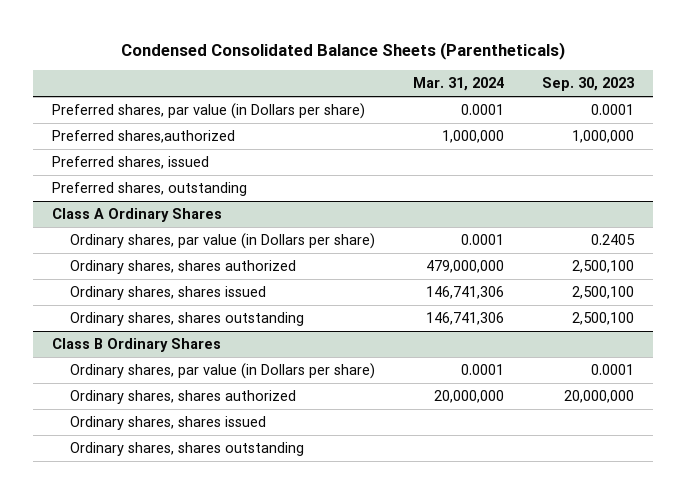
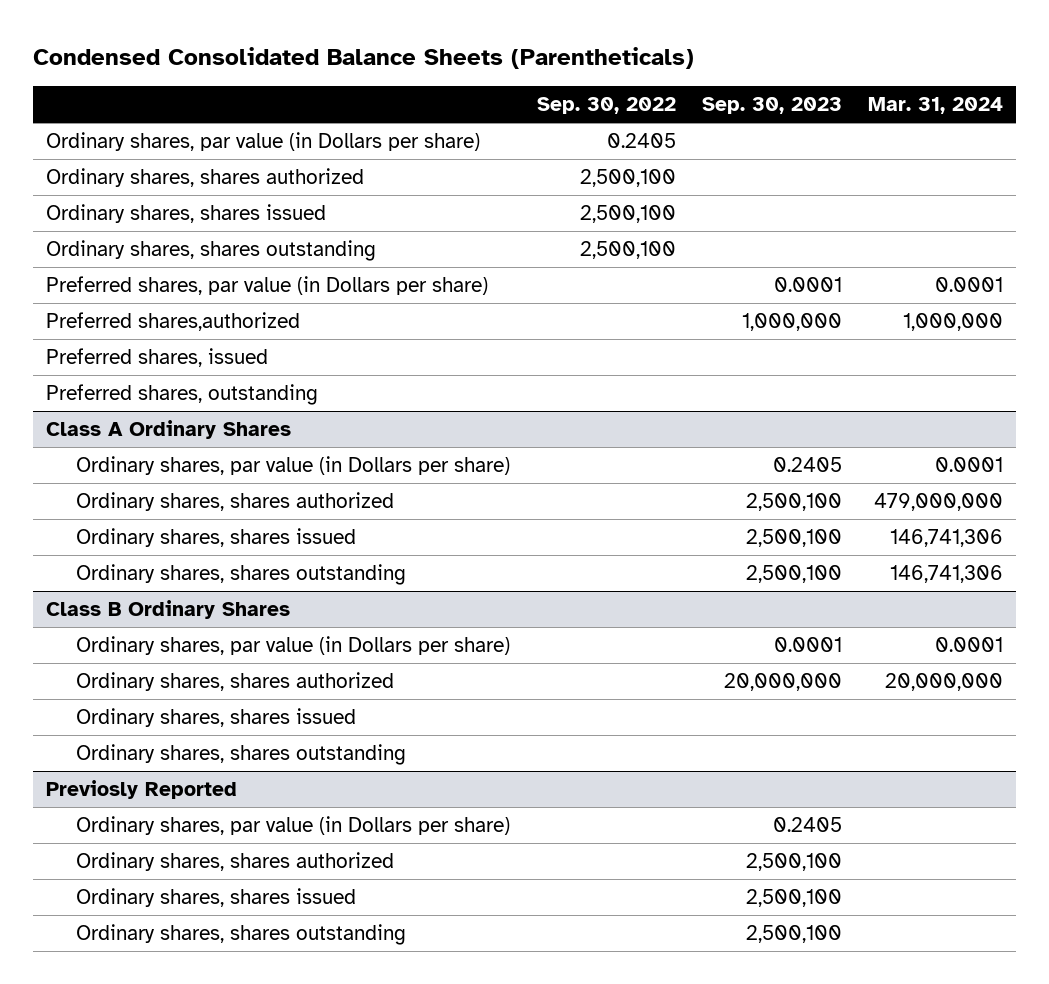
- | Mar. 31, 2024 | Sep. 30, 2023
+ | Sep. 30, 2022 | Sep. 30, 2023 | Mar. 31, 2024
+ Ordinary shares, par value (in Dollars per share) | 0.2405 | |
+ Ordinary shares, shares authorized | 2,500,100 | |
+ Ordinary shares, shares issued | 2,500,100 | |
+ Ordinary shares, shares outstanding | 2,500,100 | |
+ Previosly Reported
+ Ordinary shares, par value (in Dollars per share) | | 0.2405 |
+ Ordinary shares, shares authorized | | 2,500,100 |
+ Ordinary shares, shares issued | | 2,500,100 |
+ Ordinary shares, shares outstanding | | 2,500,100 |

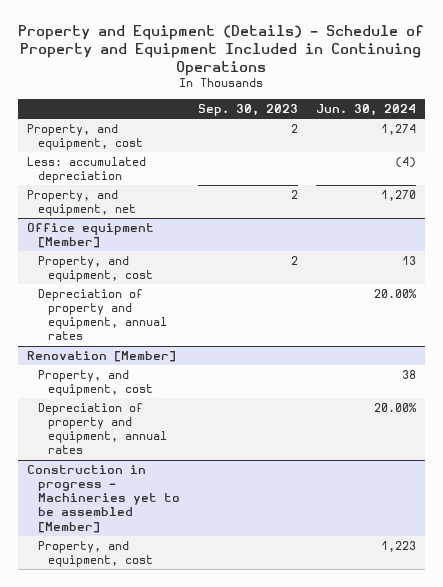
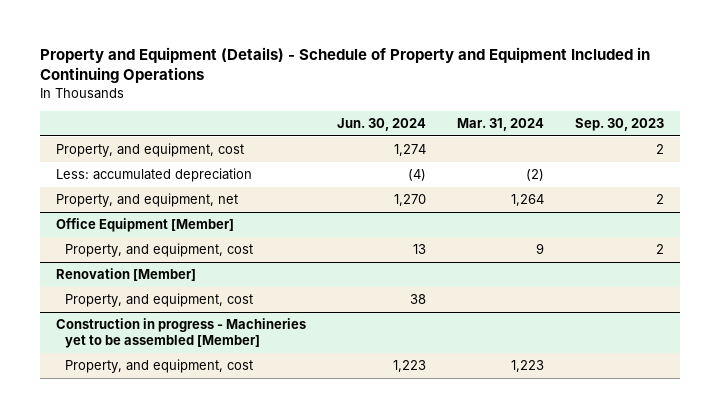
- | Sep. 30, 2023 | Jun. 30, 2024
+ | Jun. 30, 2024 | Mar. 31, 2024 | Sep. 30, 2023
- Office equipment [Member]
+ Office Equipment [Member]
- Depreciation of property and equipment, annual rates | | 20.00%
@ Renovation [Member]
- Depreciation of property and equipment, annual rates | | 20.00%

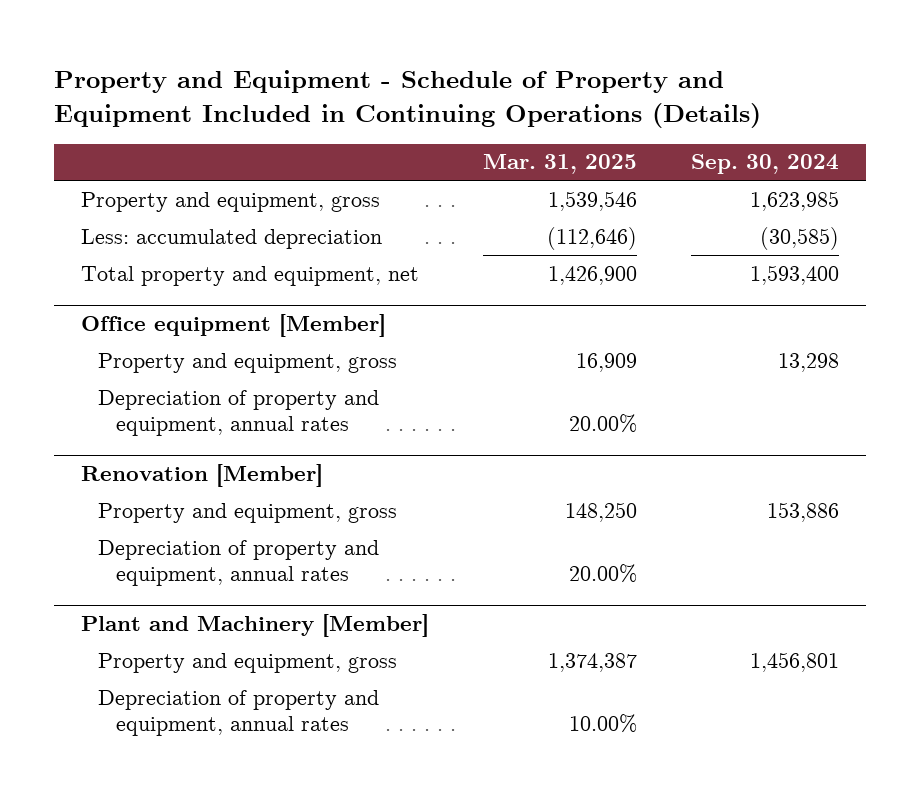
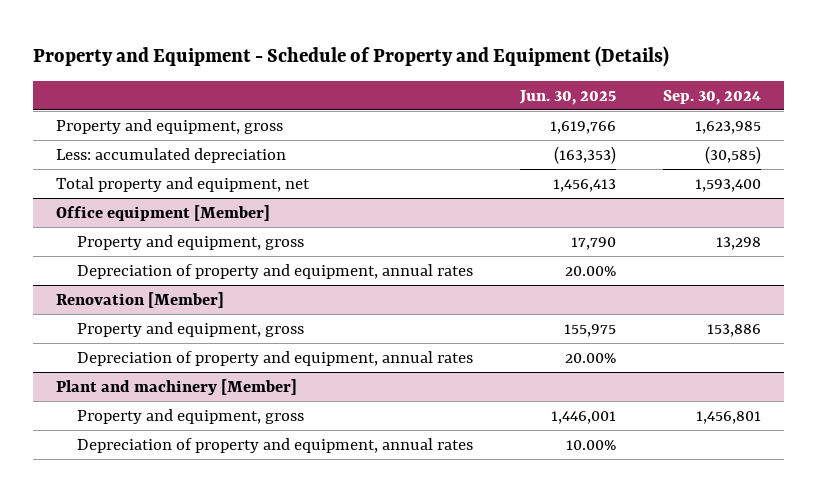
- Property and Equipment - Schedule of Property and Equipment Included in Continuing Operations (Details)
+ Property and Equipment - Schedule of Property and Equipment (Details)
- | Mar. 31, 2025 | Sep. 30, 2024
+ | Jun. 30, 2025 | Sep. 30, 2024
- Plant and Machinery [Member]
+ Plant and machinery [Member]

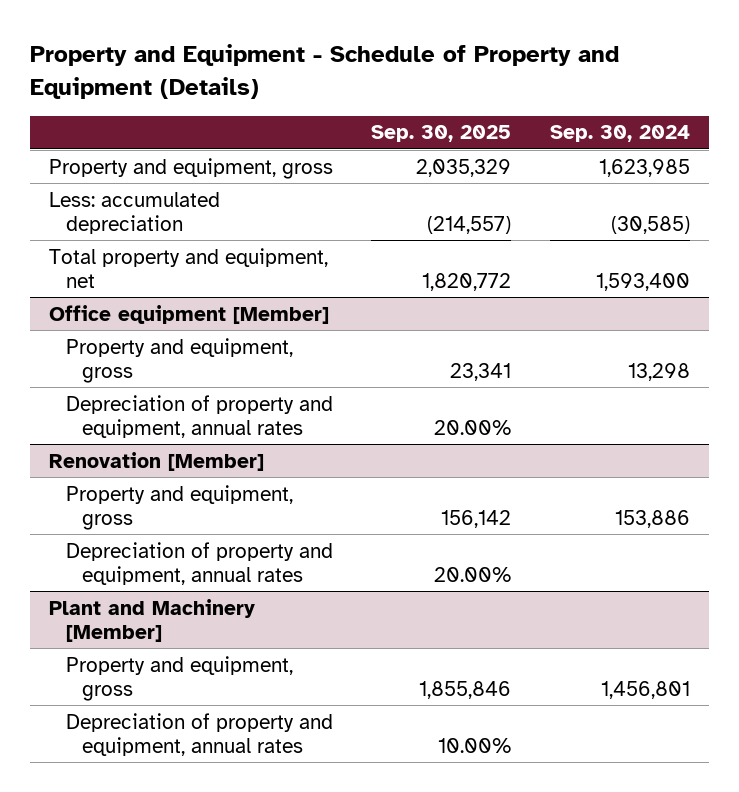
- | Jun. 30, 2025 | Sep. 30, 2024
+ | Sep. 30, 2025 | Sep. 30, 2024
- Plant and machinery [Member]
+ Plant and Machinery [Member]

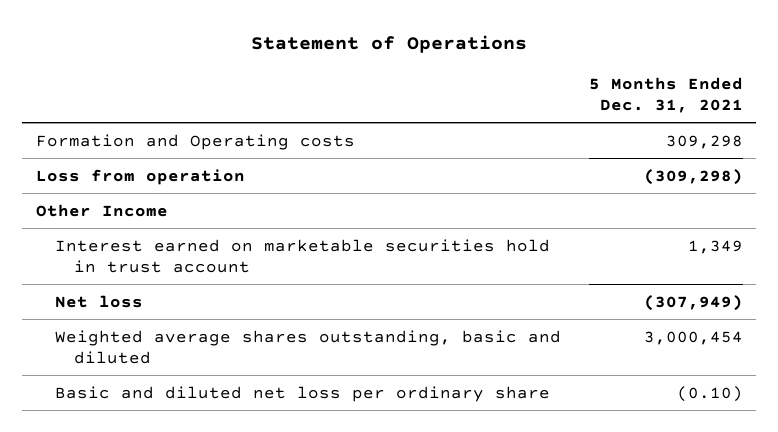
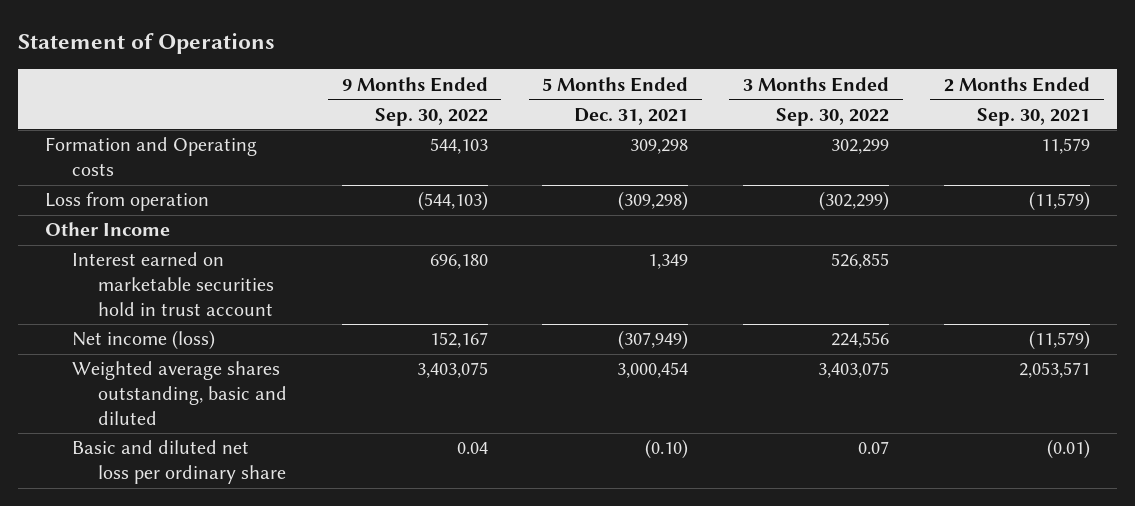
- | 5 Months Ended Dec. 31, 2021
+ | 9 Months Ended Sep. 30, 2022 | 5 Months Ended Dec. 31, 2021 | 3 Months Ended Sep. 30, 2022 | 2 Months Ended Sep. 30, 2021
- Net loss | (307,949)
+ Net income (loss) | 152,167 | (307,949) | 224,556 | (11,579)

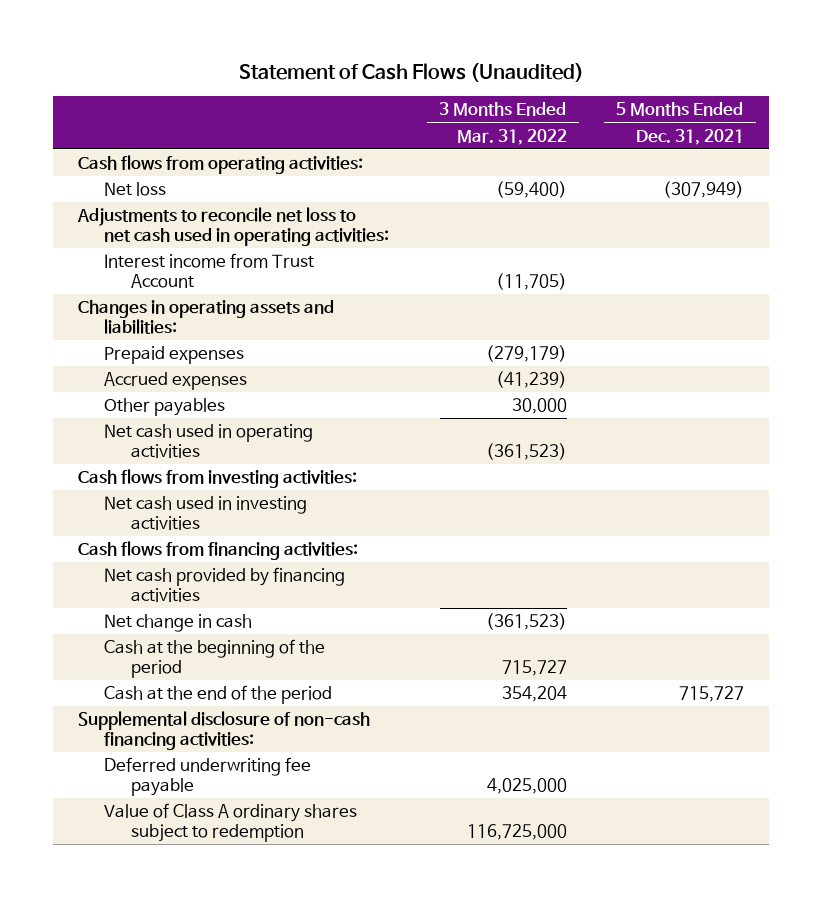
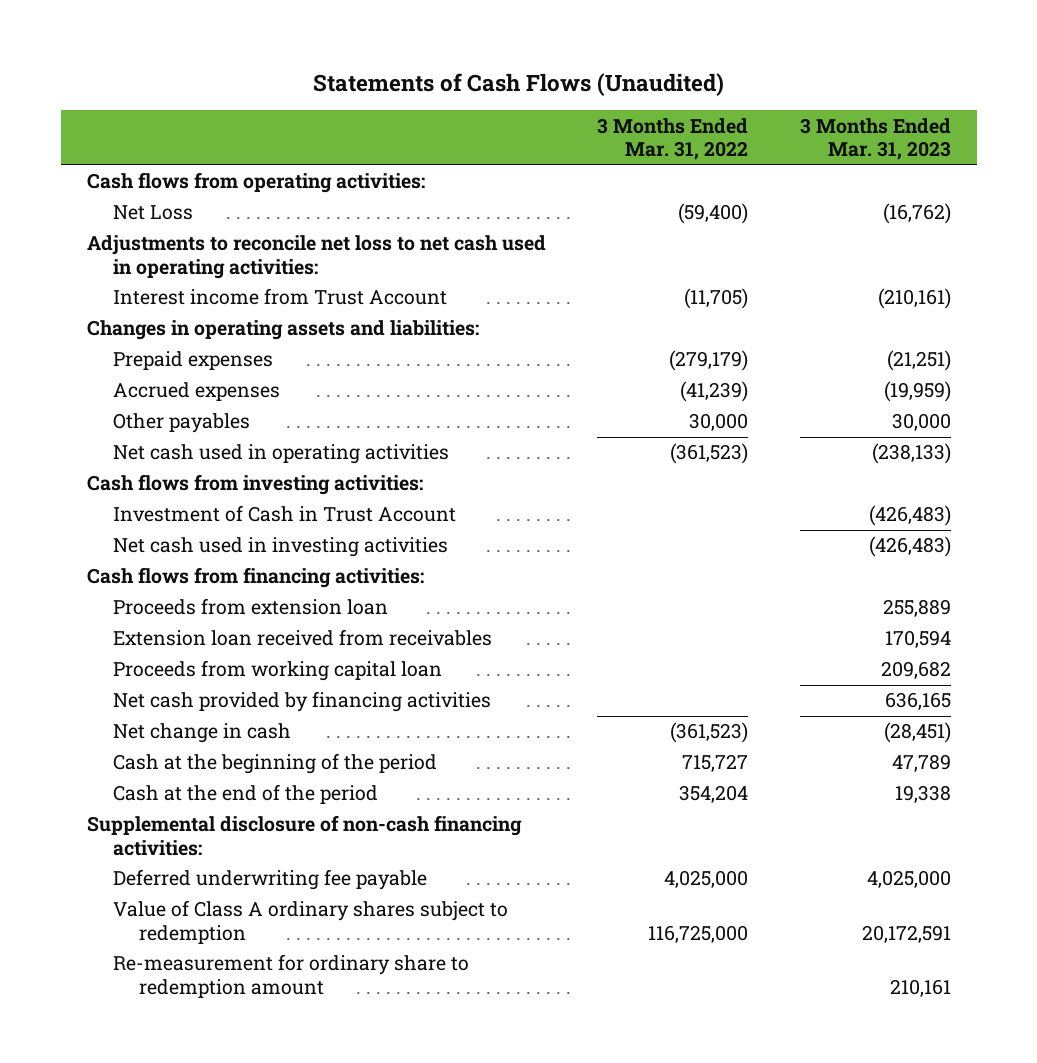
- Statement of Cash Flows (Unaudited)
+ Statements of Cash Flows (Unaudited)
- | 3 Months Ended Mar. 31, 2022 | 5 Months Ended Dec. 31, 2021
+ | 3 Months Ended Mar. 31, 2022 | 3 Months Ended Mar. 31, 2023
- Net loss | (59,400) | (307,949)
+ Net Loss | (59,400) | (16,762)
+ Investment of Cash in Trust Account | | (426,483)
+ Proceeds from extension loan | | 255,889
+ Extension loan received from receivables | | 170,594
+ Proceeds from working capital loan | | 209,682
+ Re-measurement for ordinary share to redemption amount | | 210,161

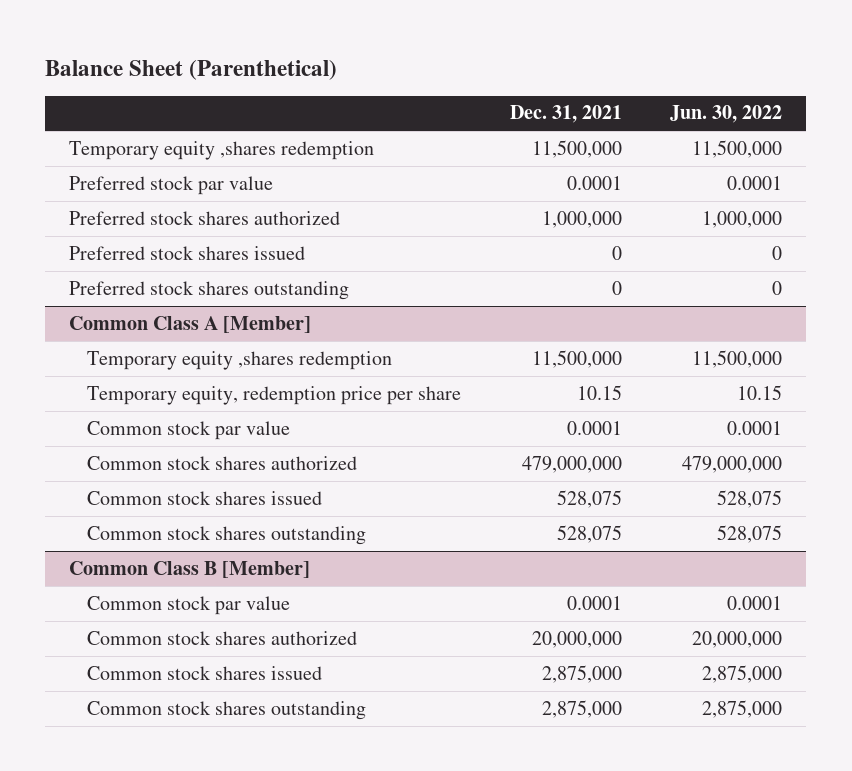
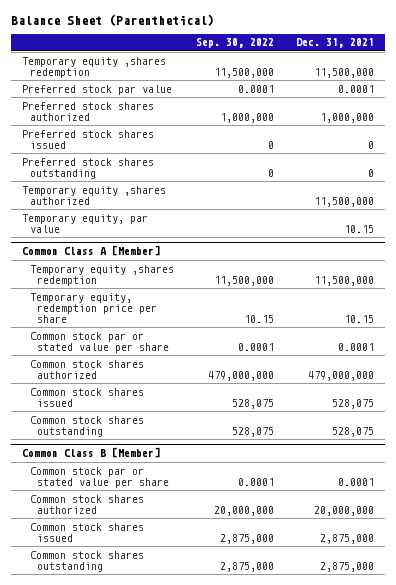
- | Dec. 31, 2021 | Jun. 30, 2022
+ | Sep. 30, 2022 | Dec. 31, 2021
+ Temporary equity ,shares authorized | | 11,500,000
+ Temporary equity, par value | | 10.15
@ Common Class A [Member]
- Common stock par value | 0.0001 | 0.0001
+ Common stock par or stated value per share | 0.0001 | 0.0001
@ Common Class B [Member]
- Common stock par value | 0.0001 | 0.0001
+ Common stock par or stated value per share | 0.0001 | 0.0001

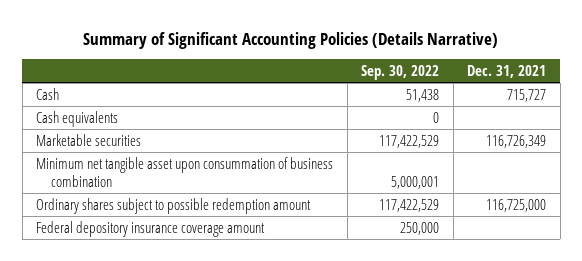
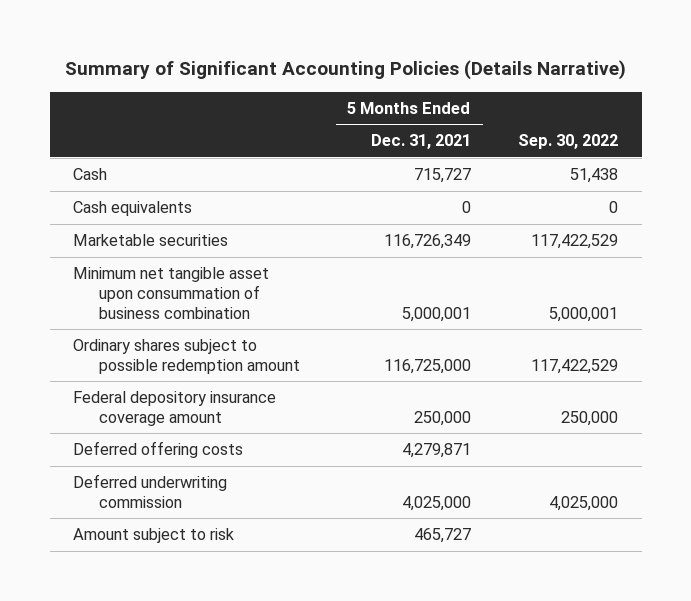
- | Sep. 30, 2022 | Dec. 31, 2021
+ | 5 Months Ended Dec. 31, 2021 | Sep. 30, 2022
+ Deferred offering costs | 4,279,871 |
+ Deferred underwriting commission | 4,025,000 | 4,025,000
+ Amount subject to risk | 465,727 |

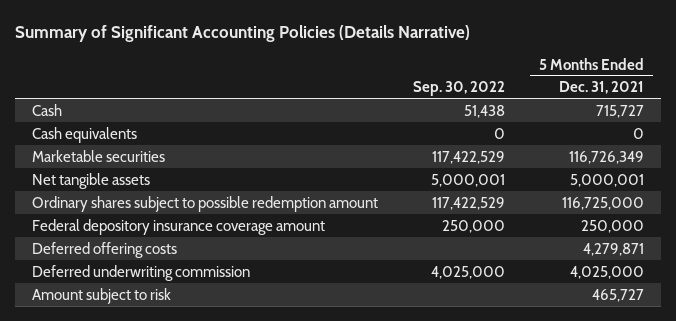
- | 5 Months Ended Dec. 31, 2021 | Sep. 30, 2022
+ | Sep. 30, 2022 | 5 Months Ended Dec. 31, 2021
- Minimum net tangible asset upon consummation of business combination | 5,000,001 | 5,000,001
+ Net tangible assets | 5,000,001 | 5,000,001

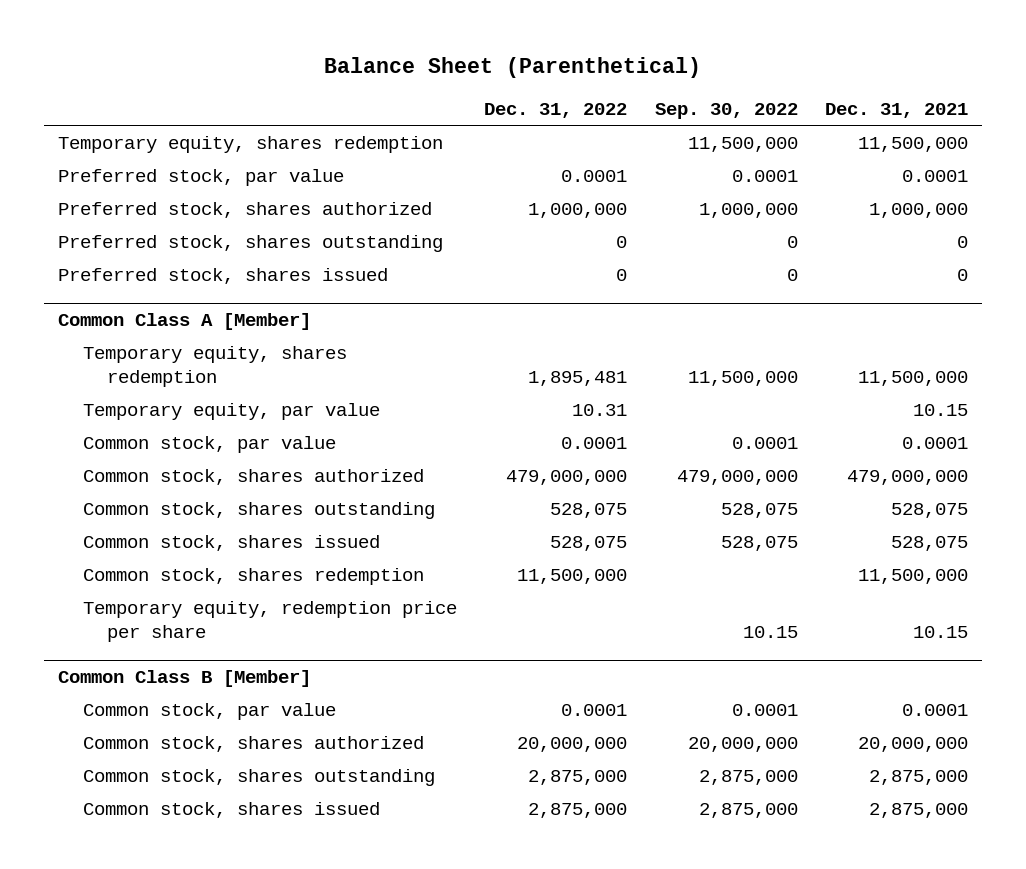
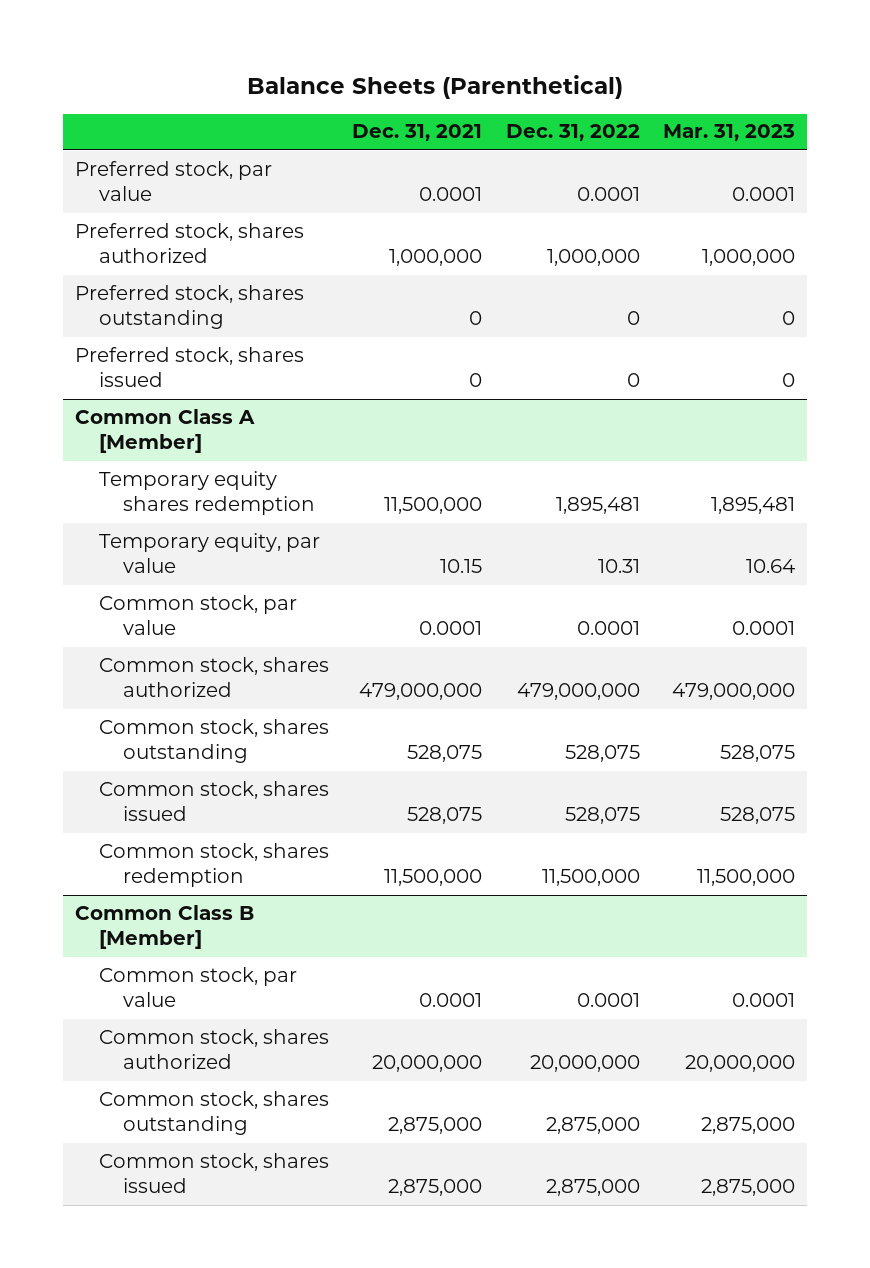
- Balance Sheet (Parenthetical)
+ Balance Sheets (Parenthetical)
- | Dec. 31, 2022 | Sep. 30, 2022 | Dec. 31, 2021
+ | Dec. 31, 2021 | Dec. 31, 2022 | Mar. 31, 2023
- Temporary equity, shares redemption | | 11,500,000 | 11,500,000
@ Common Class A [Member]
- Temporary equity, shares redemption | 1,895,481 | 11,500,000 | 11,500,000
+ Temporary equity shares redemption | 11,500,000 | 1,895,481 | 1,895,481
- Temporary equity, redemption price per share | | 10.15 | 10.15

